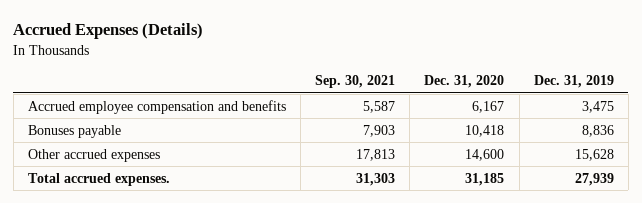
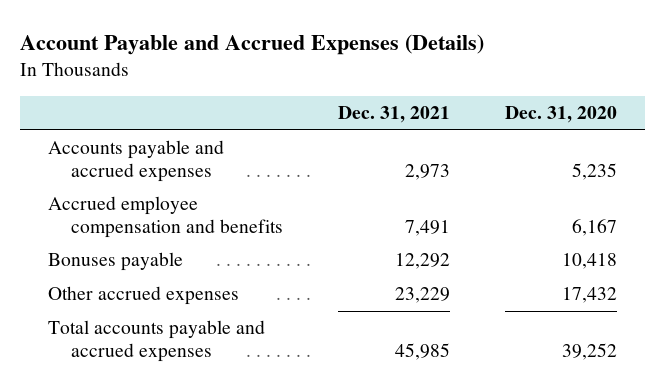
- Accrued Expenses (Details)
+ Account Payable and Accrued Expenses (Details)
- | Sep. 30, 2021 | Dec. 31, 2020 | Dec. 31, 2019
+ | Dec. 31, 2021 | Dec. 31, 2020
+ Accounts payable and accrued expenses | 2,973 | 5,235
- Other accrued expenses | 17,813 | 14,600 | 15,628
- Total accrued expenses. | 31,303 | 31,185 | 27,939
+ Other accrued expenses | 23,229 | 17,432
+ Total accounts payable and accrued expenses | 45,985 | 39,252

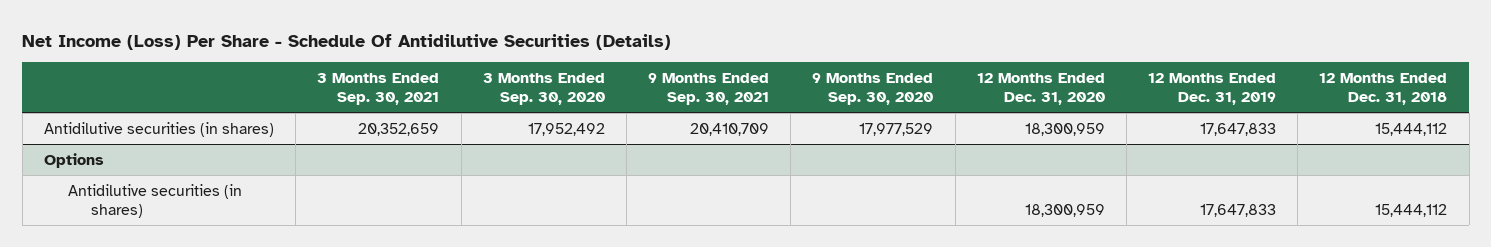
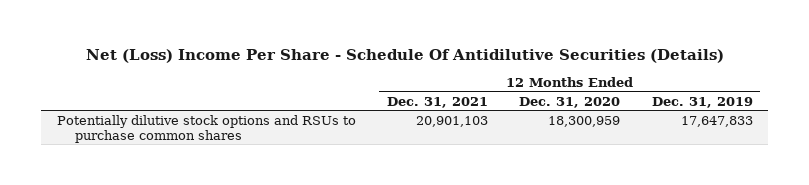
- Net Income (Loss) Per Share - Schedule Of Antidilutive Securities (Details)
+ Net (Loss) Income Per Share - Schedule Of Antidilutive Securities (Details)
- | 3 Months Ended Sep. 30, 2021 | 3 Months Ended Sep. 30, 2020 | 9 Months Ended Sep. 30, 2021 | 9 Months Ended Sep. 30, 2020 | 12 Months Ended Dec. 31, 2020 | 12 Months Ended Dec. 31, 2019 | 12 Months Ended Dec. 31, 2018
+ | 12 Months Ended Dec. 31, 2021 | 12 Months Ended Dec. 31, 2020 | 12 Months Ended Dec. 31, 2019
- Antidilutive securities (in shares) | 20,352,659 | 17,952,492 | 20,410,709 | 17,977,529 | 18,300,959 | 17,647,833 | 15,444,112
- Options
- Antidilutive securities (in shares) | | | | | 18,300,959 | 17,647,833 | 15,444,112
+ Potentially dilutive stock options and RSUs to purchase common shares | 20,901,103 | 18,300,959 | 17,647,833

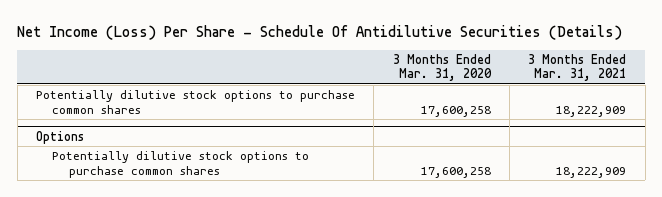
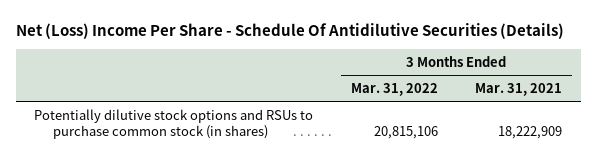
- Net Income (Loss) Per Share - Schedule Of Antidilutive Securities (Details)
+ Net (Loss) Income Per Share - Schedule Of Antidilutive Securities (Details)
- | 3 Months Ended Mar. 31, 2020 | 3 Months Ended Mar. 31, 2021
+ | 3 Months Ended Mar. 31, 2022 | 3 Months Ended Mar. 31, 2021
- Potentially dilutive stock options to purchase common shares | 17,600,258 | 18,222,909
- Options
- Potentially dilutive stock options to purchase common shares | 17,600,258 | 18,222,909
+ Potentially dilutive stock options and RSUs to purchase common stock (in shares) | 20,815,106 | 18,222,909

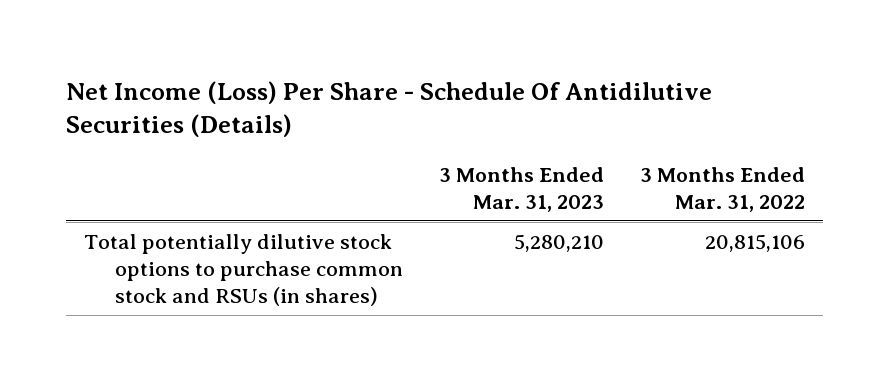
- Net (Loss) Income Per Share - Schedule Of Antidilutive Securities (Details)
+ Net Income (Loss) Per Share - Schedule Of Antidilutive Securities (Details)
- | 3 Months Ended Mar. 31, 2022 | 3 Months Ended Mar. 31, 2021
+ | 3 Months Ended Mar. 31, 2023 | 3 Months Ended Mar. 31, 2022
- Potentially dilutive stock options and RSUs to purchase common stock (in shares) | 20,815,106 | 18,222,909
+ Total potentially dilutive stock options to purchase common stock and RSUs (in shares) | 5,280,210 | 20,815,106

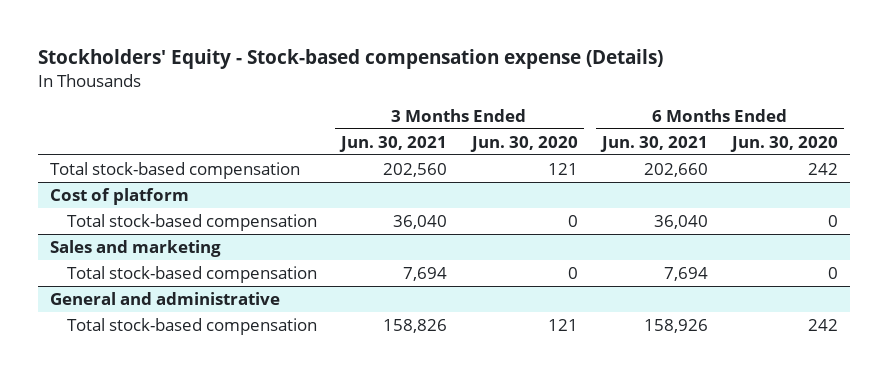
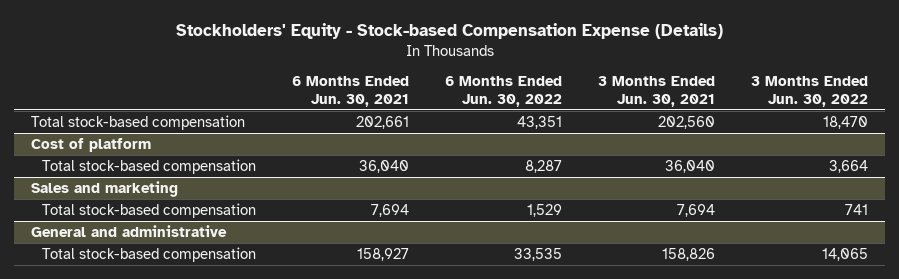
- Stockholders' Equity - Stock-based compensation expense (Details)
+ Stockholders' Equity - Stock-based Compensation Expense (Details)
- | 3 Months Ended Jun. 30, 2021 | 3 Months Ended Jun. 30, 2020 | 6 Months Ended Jun. 30, 2021 | 6 Months Ended Jun. 30, 2020
+ | 6 Months Ended Jun. 30, 2021 | 6 Months Ended Jun. 30, 2022 | 3 Months Ended Jun. 30, 2021 | 3 Months Ended Jun. 30, 2022
- Total stock-based compensation | 202,560 | 121 | 202,660 | 242
+ Total stock-based compensation | 202,661 | 43,351 | 202,560 | 18,470
@ General and administrative
- Total stock-based compensation | 158,826 | 121 | 158,926 | 242
+ Total stock-based compensation | 158,927 | 33,535 | 158,826 | 14,065

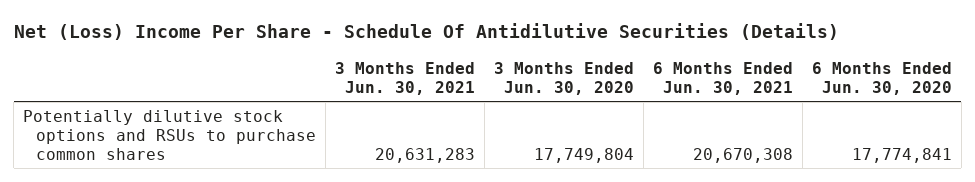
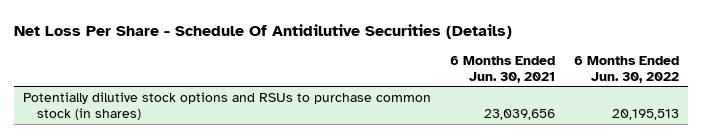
- Net (Loss) Income Per Share - Schedule Of Antidilutive Securities (Details)
+ Net Loss Per Share - Schedule Of Antidilutive Securities (Details)
- | 3 Months Ended Jun. 30, 2021 | 3 Months Ended Jun. 30, 2020 | 6 Months Ended Jun. 30, 2021 | 6 Months Ended Jun. 30, 2020
+ | 6 Months Ended Jun. 30, 2021 | 6 Months Ended Jun. 30, 2022
- Potentially dilutive stock options and RSUs to purchase common shares | 20,631,283 | 17,749,804 | 20,670,308 | 17,774,841
+ Potentially dilutive stock options and RSUs to purchase common stock (in shares) | 23,039,656 | 20,195,513

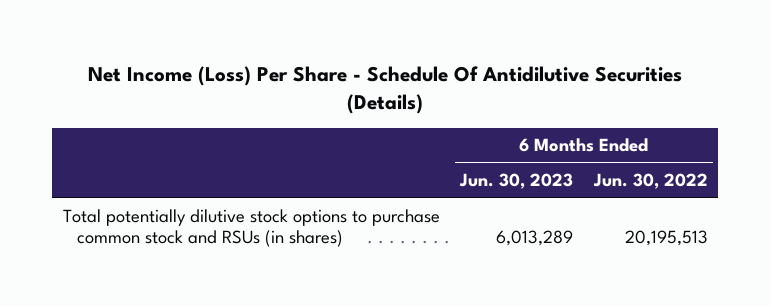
- Net Loss Per Share - Schedule Of Antidilutive Securities (Details)
+ Net Income (Loss) Per Share - Schedule Of Antidilutive Securities (Details)
- | 6 Months Ended Jun. 30, 2021 | 6 Months Ended Jun. 30, 2022
+ | 6 Months Ended Jun. 30, 2023 | 6 Months Ended Jun. 30, 2022
- Potentially dilutive stock options and RSUs to purchase common stock (in shares) | 23,039,656 | 20,195,513
+ Total potentially dilutive stock options to purchase common stock and RSUs (in shares) | 6,013,289 | 20,195,513

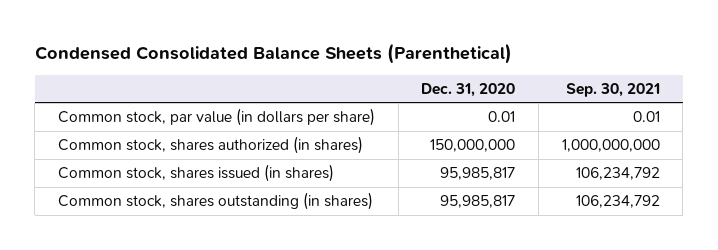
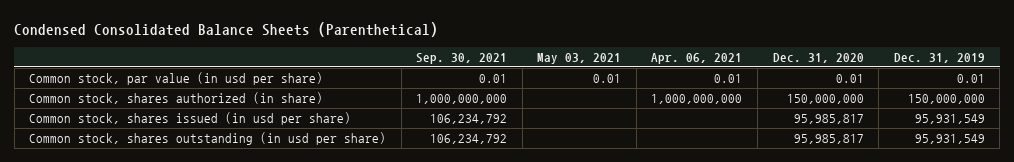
- | Dec. 31, 2020 | Sep. 30, 2021
+ | Sep. 30, 2021 | May 03, 2021 | Apr. 06, 2021 | Dec. 31, 2020 | Dec. 31, 2019
- Common stock, par value (in dollars per share) | 0.01 | 0.01
- Common stock, shares authorized (in shares) | 150,000,000 | 1,000,000,000
- Common stock, shares issued (in shares) | 95,985,817 | 106,234,792
- Common stock, shares outstanding (in shares) | 95,985,817 | 106,234,792
+ Common stock, par value (in usd per share) | 0.01 | 0.01 | 0.01 | 0.01 | 0.01
+ Common stock, shares authorized (in share) | 1,000,000,000 | | 1,000,000,000 | 150,000,000 | 150,000,000
+ Common stock, shares issued (in usd per share) | 106,234,792 | | | 95,985,817 | 95,931,549
+ Common stock, shares outstanding (in usd per share) | 106,234,792 | | | 95,985,817 | 95,931,549

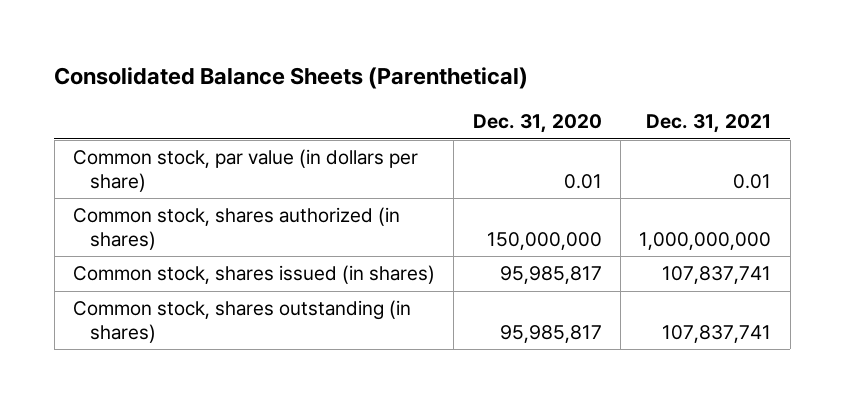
- Condensed Consolidated Balance Sheets (Parenthetical)
+ Consolidated Balance Sheets (Parenthetical)
- | Sep. 30, 2021 | May 03, 2021 | Apr. 06, 2021 | Dec. 31, 2020 | Dec. 31, 2019
+ | Dec. 31, 2020 | Dec. 31, 2021
- Common stock, par value (in usd per share) | 0.01 | 0.01 | 0.01 | 0.01 | 0.01
- Common stock, shares authorized (in share) | 1,000,000,000 | | 1,000,000,000 | 150,000,000 | 150,000,000
- Common stock, shares issued (in usd per share) | 106,234,792 | | | 95,985,817 | 95,931,549
- Common stock, shares outstanding (in usd per share) | 106,234,792 | | | 95,985,817 | 95,931,549
+ Common stock, par value (in dollars per share) | 0.01 | 0.01
+ Common stock, shares authorized (in shares) | 150,000,000 | 1,000,000,000
+ Common stock, shares issued (in shares) | 95,985,817 | 107,837,741
+ Common stock, shares outstanding (in shares) | 95,985,817 | 107,837,741

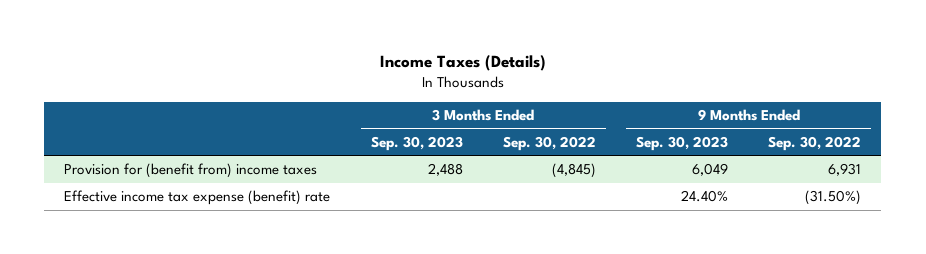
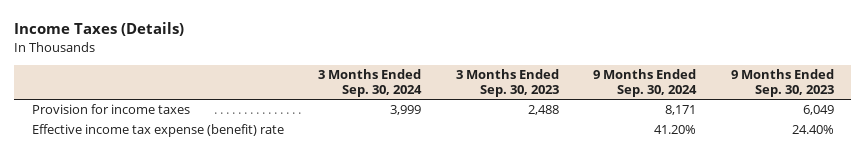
- | 3 Months Ended Sep. 30, 2023 | 3 Months Ended Sep. 30, 2022 | 9 Months Ended Sep. 30, 2023 | 9 Months Ended Sep. 30, 2022
+ | 3 Months Ended Sep. 30, 2024 | 3 Months Ended Sep. 30, 2023 | 9 Months Ended Sep. 30, 2024 | 9 Months Ended Sep. 30, 2023
- Provision for (benefit from) income taxes | 2,488 | (4,845) | 6,049 | 6,931
+ Provision for income taxes | 3,999 | 2,488 | 8,171 | 6,049

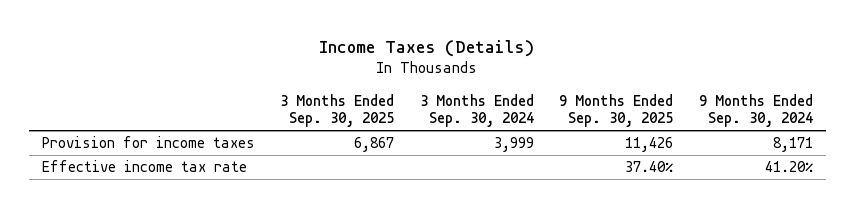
- | 3 Months Ended Sep. 30, 2024 | 3 Months Ended Sep. 30, 2023 | 9 Months Ended Sep. 30, 2024 | 9 Months Ended Sep. 30, 2023
+ | 3 Months Ended Sep. 30, 2025 | 3 Months Ended Sep. 30, 2024 | 9 Months Ended Sep. 30, 2025 | 9 Months Ended Sep. 30, 2024
- Effective income tax expense (benefit) rate | | | 41.20% | 24.40%
+ Effective income tax rate | | | 37.40% | 41.20%

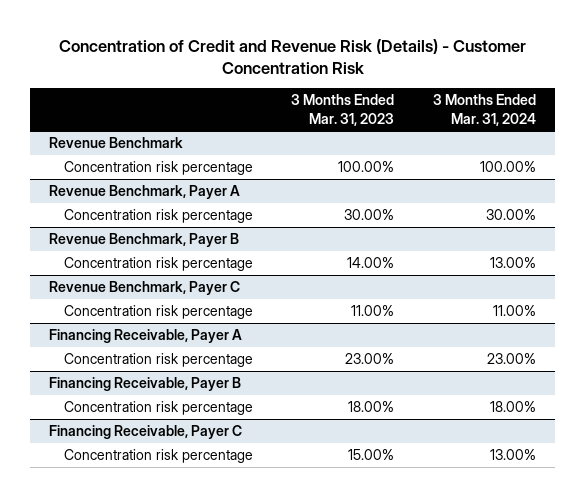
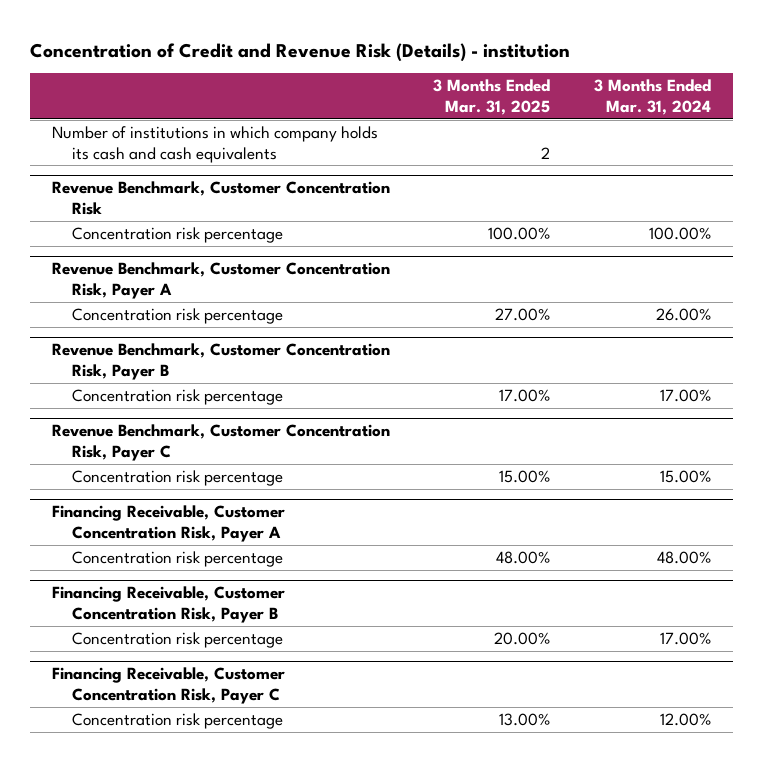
- Concentration of Credit and Revenue Risk (Details) - Customer Concentration Risk
+ Concentration of Credit and Revenue Risk (Details) - institution
- | 3 Months Ended Mar. 31, 2023 | 3 Months Ended Mar. 31, 2024
+ | 3 Months Ended Mar. 31, 2025 | 3 Months Ended Mar. 31, 2024
- Revenue Benchmark
+ Number of institutions in which company holds its cash and cash equivalents | 2 |
+ Revenue Benchmark, Customer Concentration Risk
- Revenue Benchmark, Payer A
- Concentration risk percentage | 30.00% | 30.00%
- Revenue Benchmark, Payer B
- Concentration risk percentage | 14.00% | 13.00%
- Revenue Benchmark, Payer C
- Concentration risk percentage | 11.00% | 11.00%
- Financing Receivable, Payer A
- Concentration risk percentage | 23.00% | 23.00%
- Financing Receivable, Payer B
- Concentration risk percentage | 18.00% | 18.00%
- Financing Receivable, Payer C
- Concentration risk percentage | 15.00% | 13.00%
+ Revenue Benchmark, Customer Concentration Risk, Payer A
+ Concentration risk percentage | 27.00% | 26.00%
+ Revenue Benchmark, Customer Concentration Risk, Payer B
+ Concentration risk percentage | 17.00% | 17.00%
+ Revenue Benchmark, Customer Concentration Risk, Payer C
+ Concentration risk percentage | 15.00% | 15.00%
+ Financing Receivable, Customer Concentration Risk, Payer A
+ Concentration risk percentage | 48.00% | 48.00%
+ Financing Receivable, Customer Concentration Risk, Payer B
+ Concentration risk percentage | 20.00% | 17.00%
+ Financing Receivable, Customer Concentration Risk, Payer C
+ Concentration risk percentage | 13.00% | 12.00%

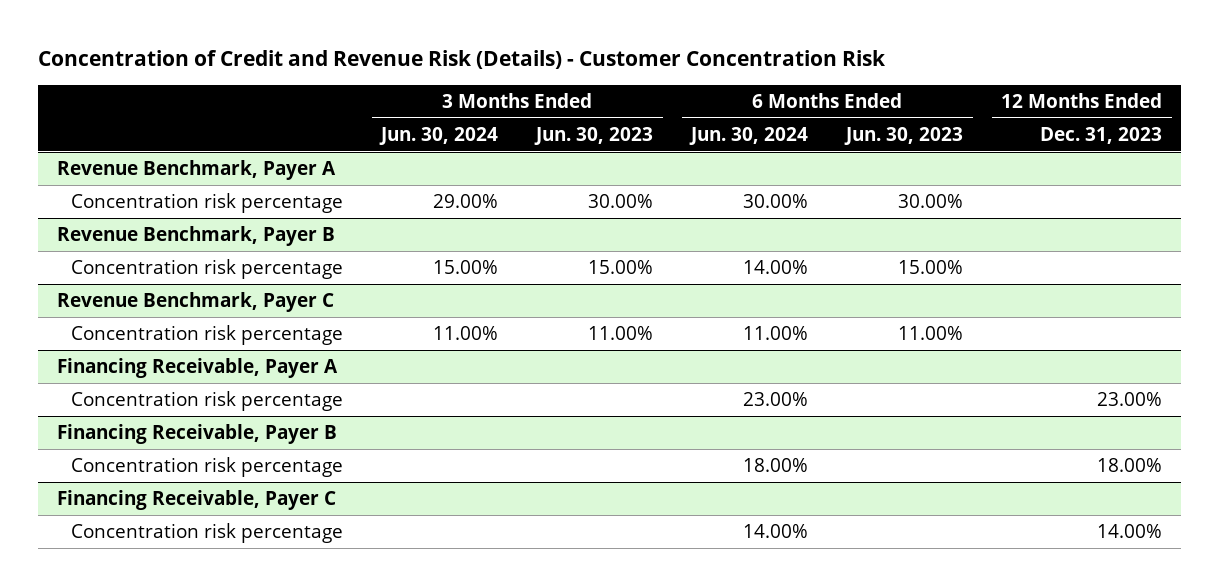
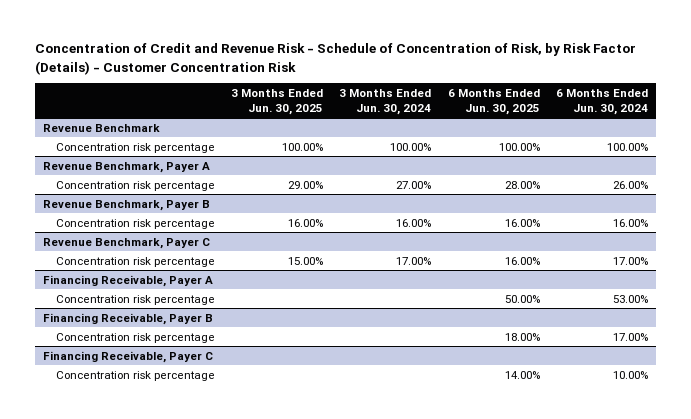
- Concentration of Credit and Revenue Risk (Details) - Customer Concentration Risk
+ Concentration of Credit and Revenue Risk - Schedule of Concentration of Risk, by Risk Factor (Details) - Customer Concentration Risk
- | 3 Months Ended Jun. 30, 2024 | 3 Months Ended Jun. 30, 2023 | 6 Months Ended Jun. 30, 2024 | 6 Months Ended Jun. 30, 2023 | 12 Months Ended Dec. 31, 2023
+ | 3 Months Ended Jun. 30, 2025 | 3 Months Ended Jun. 30, 2024 | 6 Months Ended Jun. 30, 2025 | 6 Months Ended Jun. 30, 2024
+ Revenue Benchmark
+ Concentration risk percentage | 100.00% | 100.00% | 100.00% | 100.00%
@ Revenue Benchmark, Payer A
- Concentration risk percentage | 29.00% | 30.00% | 30.00% | 30.00% |
+ Concentration risk percentage | 29.00% | 27.00% | 28.00% | 26.00%
@ Revenue Benchmark, Payer B
- Concentration risk percentage | 15.00% | 15.00% | 14.00% | 15.00% |
+ Concentration risk percentage | 16.00% | 16.00% | 16.00% | 16.00%
@ Revenue Benchmark, Payer C
- Concentration risk percentage | 11.00% | 11.00% | 11.00% | 11.00% |
+ Concentration risk percentage | 15.00% | 17.00% | 16.00% | 17.00%
@ Financing Receivable, Payer A
- Concentration risk percentage | | | 23.00% | | 23.00%
+ Concentration risk percentage | | | 50.00% | 53.00%
@ Financing Receivable, Payer B
- Concentration risk percentage | | | 18.00% | | 18.00%
+ Concentration risk percentage | | | 18.00% | 17.00%
@ Financing Receivable, Payer C
- Concentration risk percentage | | | 14.00% | | 14.00%
+ Concentration risk percentage | | | 14.00% | 10.00%

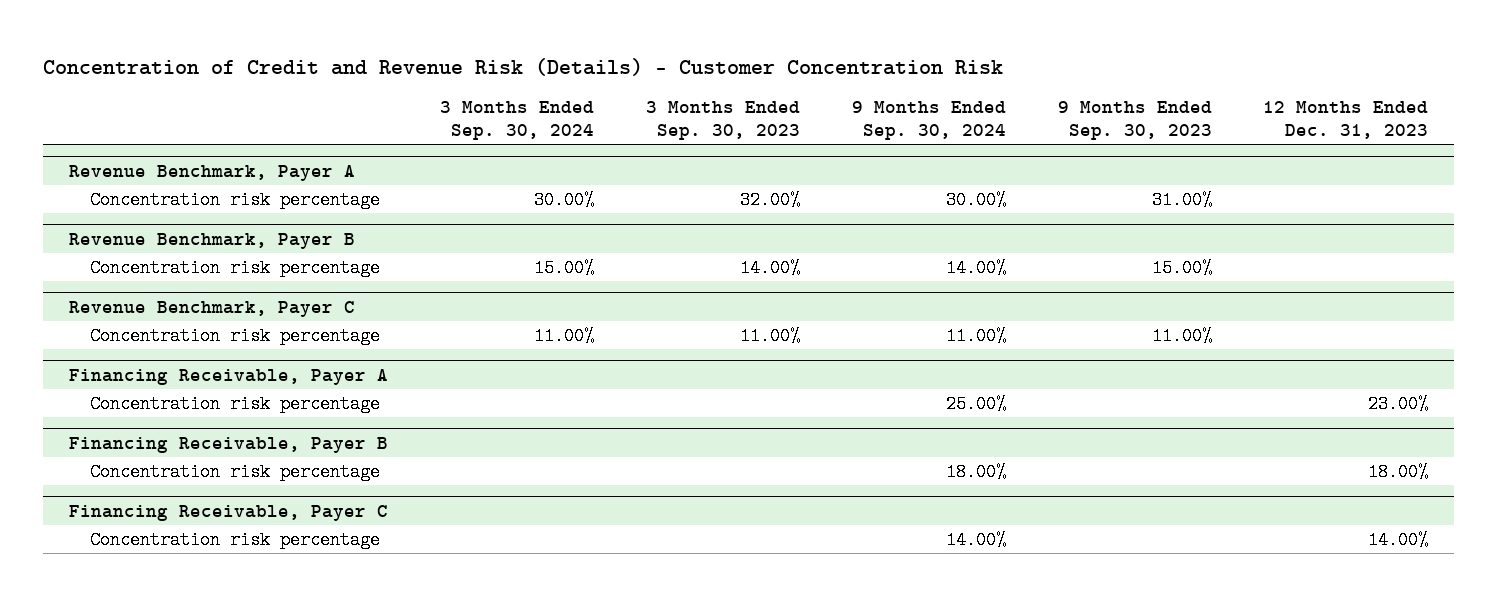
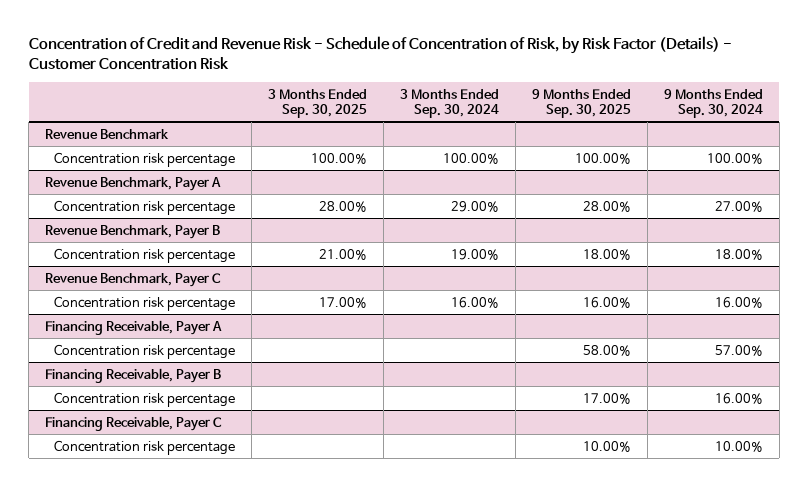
- Concentration of Credit and Revenue Risk (Details) - Customer Concentration Risk
+ Concentration of Credit and Revenue Risk - Schedule of Concentration of Risk, by Risk Factor (Details) - Customer Concentration Risk
- | 3 Months Ended Sep. 30, 2024 | 3 Months Ended Sep. 30, 2023 | 9 Months Ended Sep. 30, 2024 | 9 Months Ended Sep. 30, 2023 | 12 Months Ended Dec. 31, 2023
+ | 3 Months Ended Sep. 30, 2025 | 3 Months Ended Sep. 30, 2024 | 9 Months Ended Sep. 30, 2025 | 9 Months Ended Sep. 30, 2024
+ Revenue Benchmark
+ Concentration risk percentage | 100.00% | 100.00% | 100.00% | 100.00%
@ Revenue Benchmark, Payer A
- Concentration risk percentage | 30.00% | 32.00% | 30.00% | 31.00% |
+ Concentration risk percentage | 28.00% | 29.00% | 28.00% | 27.00%
@ Revenue Benchmark, Payer B
- Concentration risk percentage | 15.00% | 14.00% | 14.00% | 15.00% |
+ Concentration risk percentage | 21.00% | 19.00% | 18.00% | 18.00%
@ Revenue Benchmark, Payer C
- Concentration risk percentage | 11.00% | 11.00% | 11.00% | 11.00% |
+ Concentration risk percentage | 17.00% | 16.00% | 16.00% | 16.00%
@ Financing Receivable, Payer A
- Concentration risk percentage | | | 25.00% | | 23.00%
+ Concentration risk percentage | | | 58.00% | 57.00%
@ Financing Receivable, Payer B
- Concentration risk percentage | | | 18.00% | | 18.00%
+ Concentration risk percentage | | | 17.00% | 16.00%
@ Financing Receivable, Payer C
- Concentration risk percentage | | | 14.00% | | 14.00%
+ Concentration risk percentage | | | 10.00% | 10.00%

